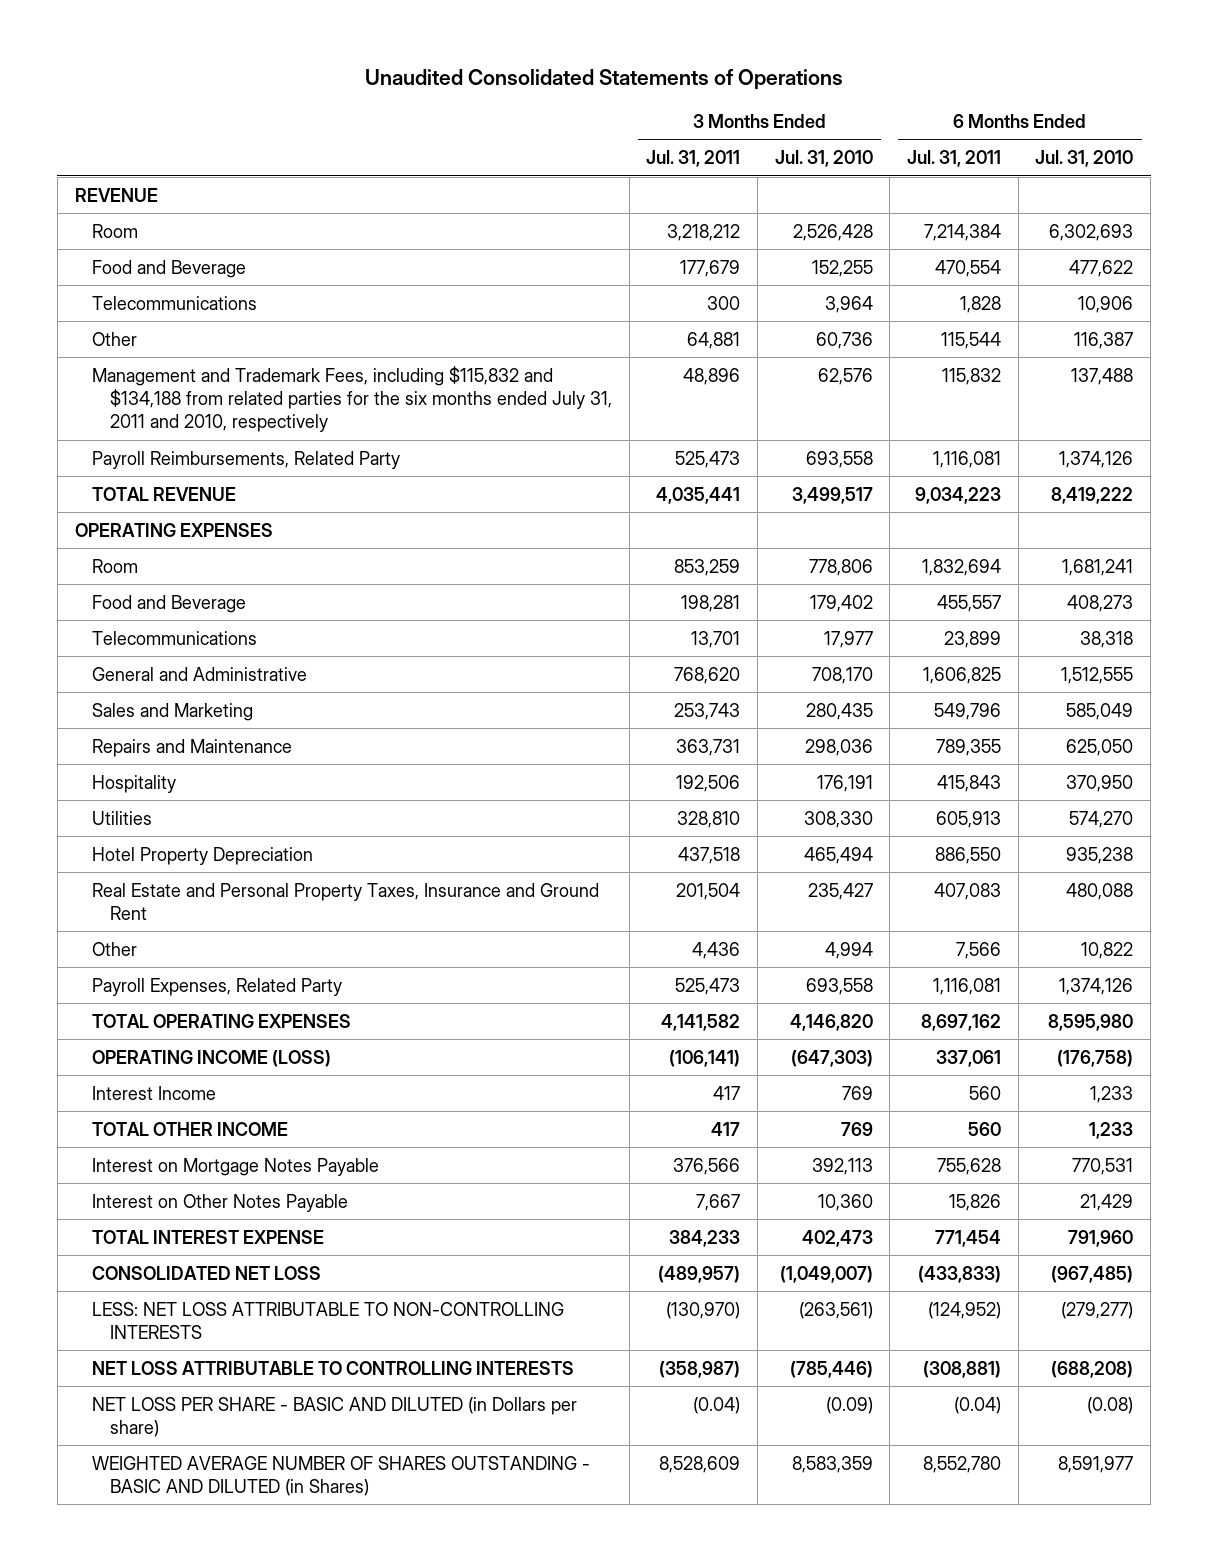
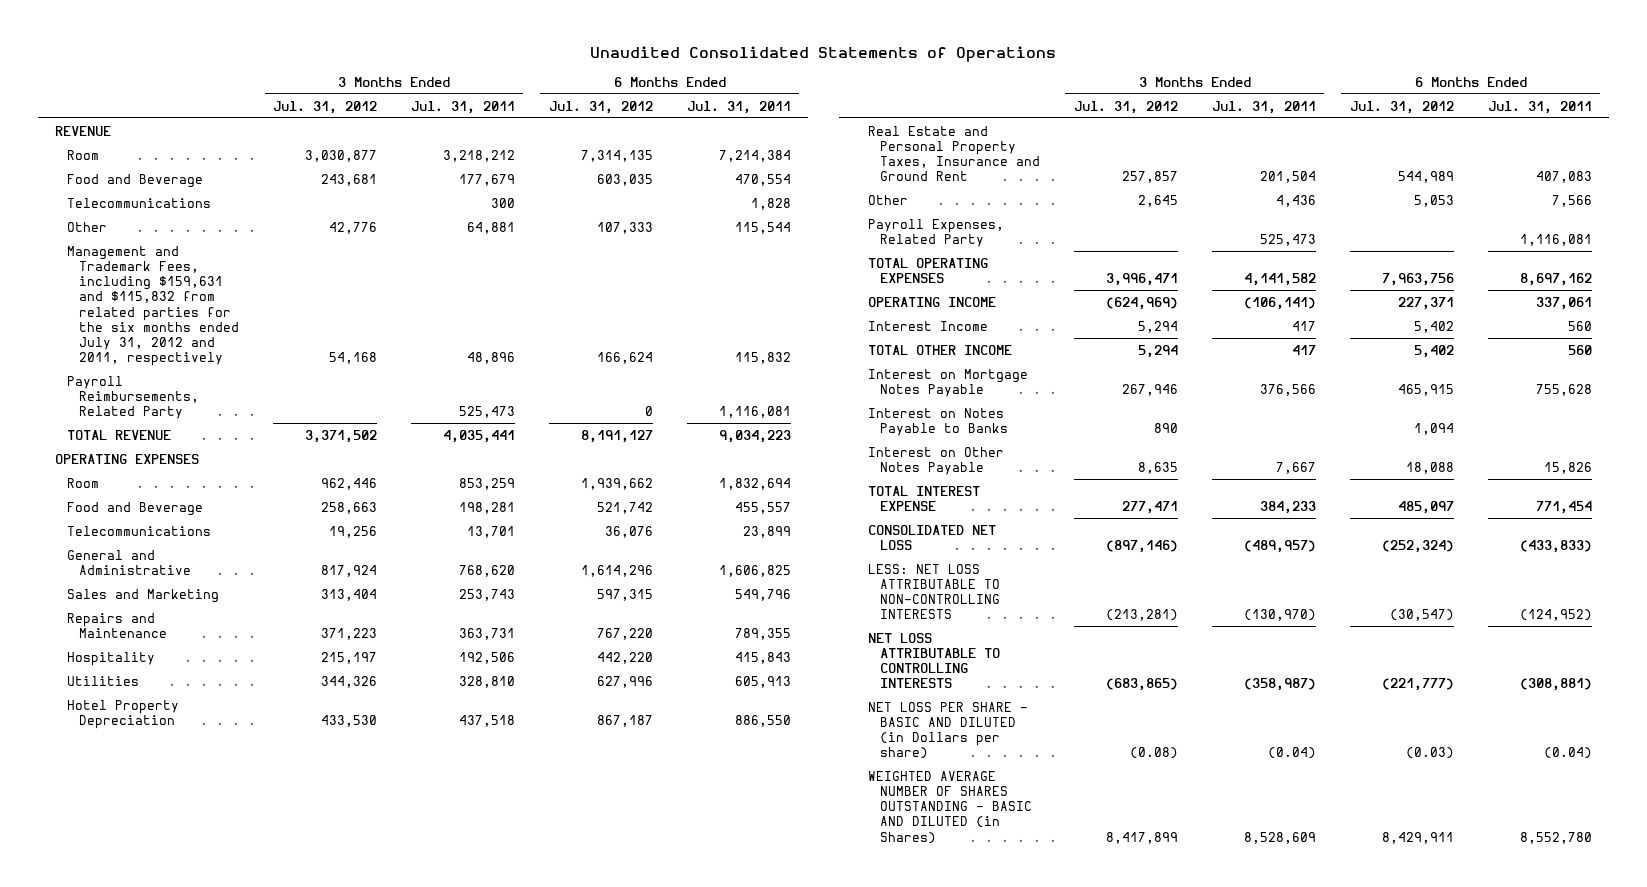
- | 3 Months Ended Jul. 31, 2011 | 3 Months Ended Jul. 31, 2010 | 6 Months Ended Jul. 31, 2011 | 6 Months Ended Jul. 31, 2010
+ | 3 Months Ended Jul. 31, 2012 | 3 Months Ended Jul. 31, 2011 | 6 Months Ended Jul. 31, 2012 | 6 Months Ended Jul. 31, 2011
- Management and Trademark Fees, including $115,832 and $134,188 from related parties for the six months ended July 31, 2011 and 2010, respectively | 48,896 | 62,576 | 115,832 | 137,488
+ Management and Trademark Fees, including $159,631 and $115,832 from related parties for the six months ended July 31, 2012 and 2011, respectively | 54,168 | 48,896 | 166,624 | 115,832
- OPERATING INCOME (LOSS) | (106,141) | (647,303) | 337,061 | (176,758)
+ OPERATING INCOME | (624,969) | (106,141) | 227,371 | 337,061
+ Interest on Notes Payable to Banks | 890 | | 1,094 |

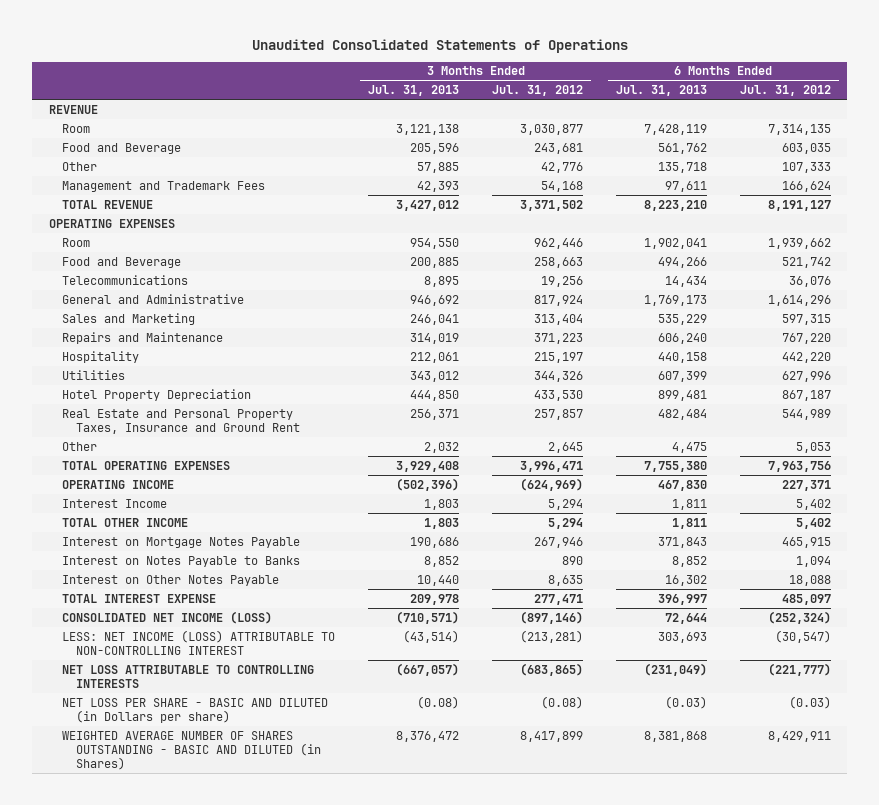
- | 3 Months Ended Jul. 31, 2012 | 3 Months Ended Jul. 31, 2011 | 6 Months Ended Jul. 31, 2012 | 6 Months Ended Jul. 31, 2011
+ | 3 Months Ended Jul. 31, 2013 | 3 Months Ended Jul. 31, 2012 | 6 Months Ended Jul. 31, 2013 | 6 Months Ended Jul. 31, 2012
- Telecommunications | | 300 | | 1,828
- Management and Trademark Fees, including $159,631 and $115,832 from related parties for the six months ended July 31, 2012 and 2011, respectively | 54,168 | 48,896 | 166,624 | 115,832
- Payroll Reimbursements, Related Party | | 525,473 | 0 | 1,116,081
+ Management and Trademark Fees | 42,393 | 54,168 | 97,611 | 166,624
- Payroll Expenses, Related Party | | 525,473 | | 1,116,081
- CONSOLIDATED NET LOSS | (897,146) | (489,957) | (252,324) | (433,833)
- LESS: NET LOSS ATTRIBUTABLE TO NON-CONTROLLING INTERESTS | (213,281) | (130,970) | (30,547) | (124,952)
+ CONSOLIDATED NET INCOME (LOSS) | (710,571) | (897,146) | 72,644 | (252,324)
+ LESS: NET INCOME (LOSS) ATTRIBUTABLE TO NON-CONTROLLING INTEREST | (43,514) | (213,281) | 303,693 | (30,547)

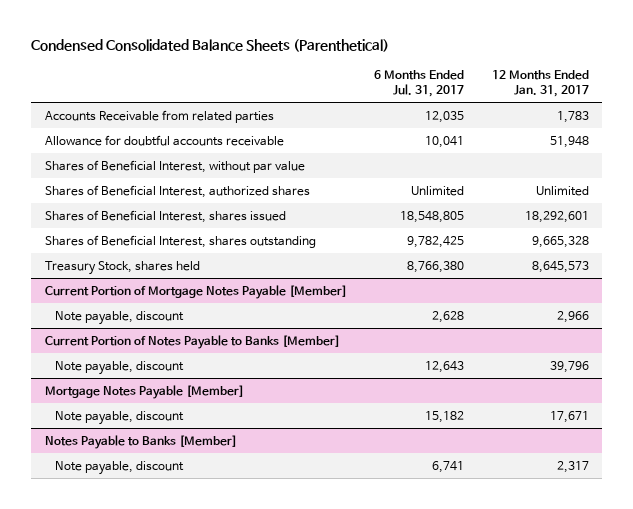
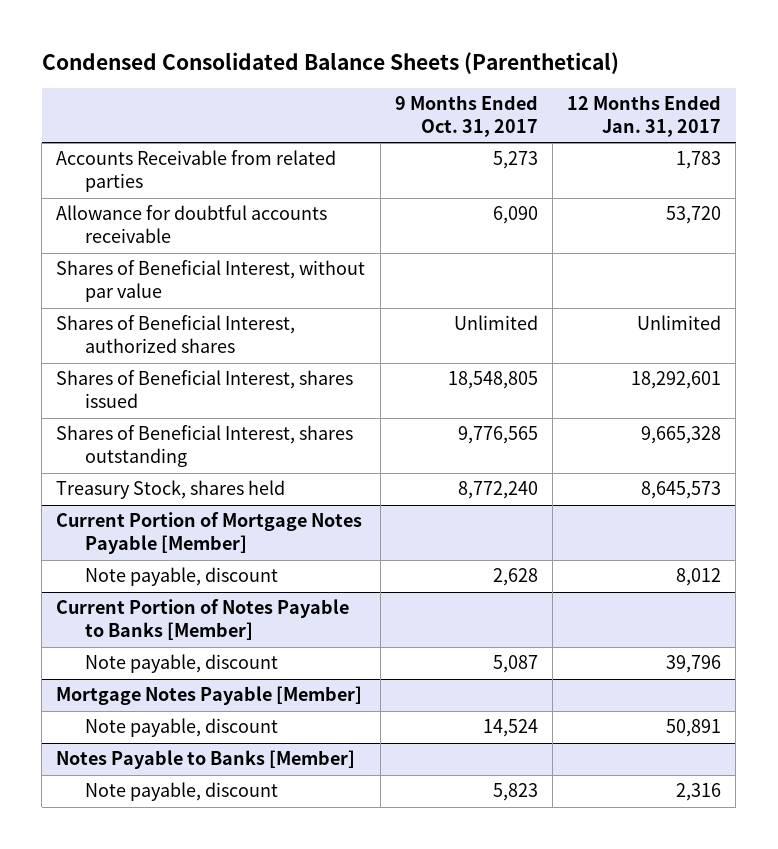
- | 6 Months Ended Jul. 31, 2017 | 12 Months Ended Jan. 31, 2017
+ | 9 Months Ended Oct. 31, 2017 | 12 Months Ended Jan. 31, 2017
- Allowance for doubtful accounts receivable | 10,041 | 51,948
+ Allowance for doubtful accounts receivable | 6,090 | 53,720
@ Current Portion of Mortgage Notes Payable [Member]
- Note payable, discount | 2,628 | 2,966
+ Note payable, discount | 2,628 | 8,012
@ Mortgage Notes Payable [Member]
- Note payable, discount | 15,182 | 17,671
+ Note payable, discount | 14,524 | 50,891
@ Notes Payable to Banks [Member]
- Note payable, discount | 6,741 | 2,317
+ Note payable, discount | 5,823 | 2,316

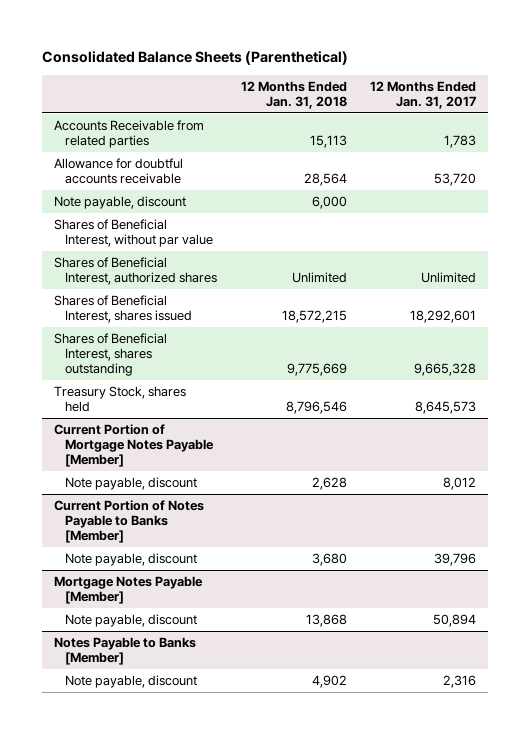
- Condensed Consolidated Balance Sheets (Parenthetical)
+ Consolidated Balance Sheets (Parenthetical)
- | 9 Months Ended Oct. 31, 2017 | 12 Months Ended Jan. 31, 2017
+ | 12 Months Ended Jan. 31, 2018 | 12 Months Ended Jan. 31, 2017
+ Note payable, discount | 6,000 |
@ Mortgage Notes Payable [Member]
- Note payable, discount | 14,524 | 50,891
+ Note payable, discount | 13,868 | 50,894

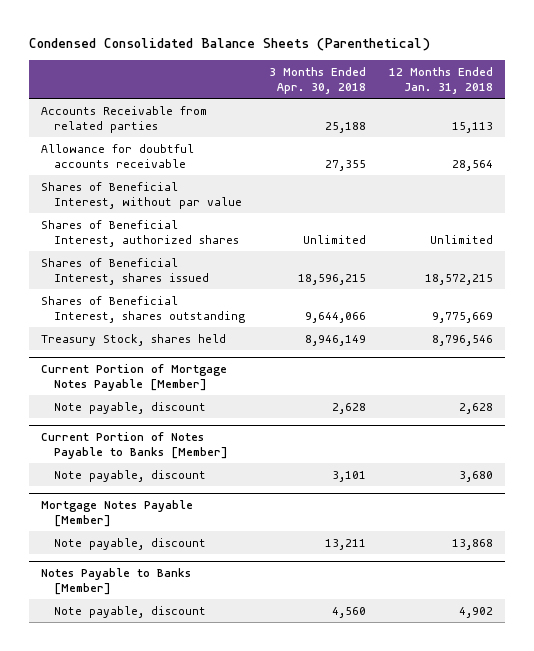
- Consolidated Balance Sheets (Parenthetical)
+ Condensed Consolidated Balance Sheets (Parenthetical)
- | 12 Months Ended Jan. 31, 2018 | 12 Months Ended Jan. 31, 2017
+ | 3 Months Ended Apr. 30, 2018 | 12 Months Ended Jan. 31, 2018
- Note payable, discount | 6,000 |

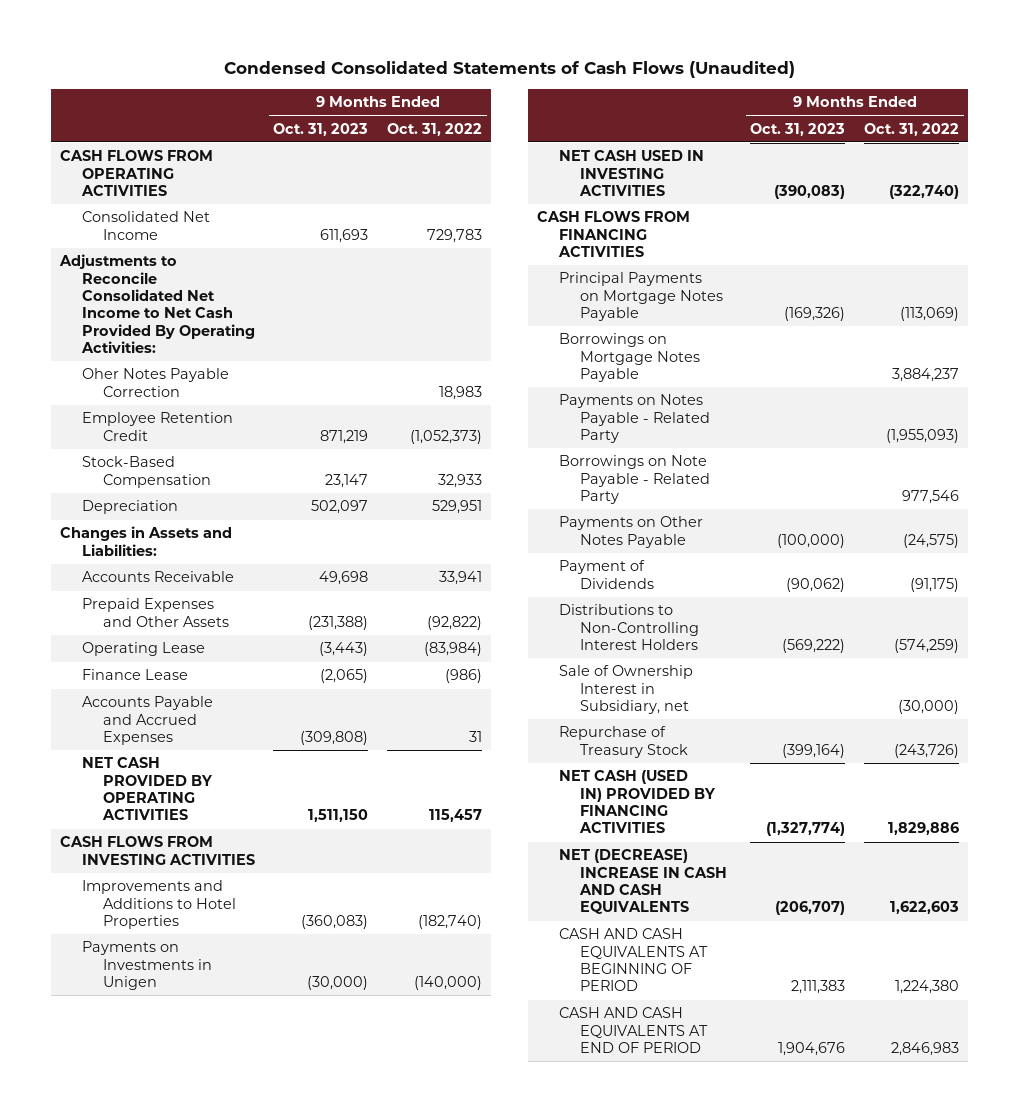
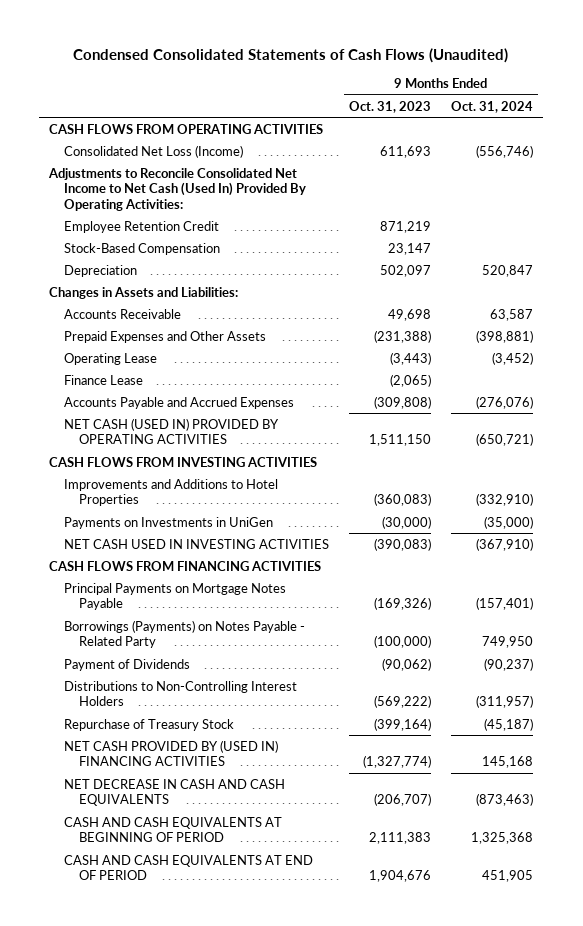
- | 9 Months Ended Oct. 31, 2023 | 9 Months Ended Oct. 31, 2022
+ | 9 Months Ended Oct. 31, 2023 | 9 Months Ended Oct. 31, 2024
- Consolidated Net Income | 611,693 | 729,783
- Adjustments to Reconcile Consolidated Net Income to Net Cash Provided By Operating Activities:
- Oher Notes Payable Correction | | 18,983
+ Consolidated Net Loss (Income) | 611,693 | (556,746)
+ Adjustments to Reconcile Consolidated Net Income to Net Cash (Used In) Provided By Operating Activities:
- NET CASH PROVIDED BY OPERATING ACTIVITIES | 1,511,150 | 115,457
+ NET CASH (USED IN) PROVIDED BY OPERATING ACTIVITIES | 1,511,150 | (650,721)
- Payments on Investments in Unigen | (30,000) | (140,000)
+ Payments on Investments in UniGen | (30,000) | (35,000)
- Borrowings on Mortgage Notes Payable | | 3,884,237
- Payments on Notes Payable - Related Party | | (1,955,093)
- Borrowings on Note Payable - Related Party | | 977,546
- Payments on Other Notes Payable | (100,000) | (24,575)
+ Borrowings (Payments) on Notes Payable - Related Party | (100,000) | 749,950
- Sale of Ownership Interest in Subsidiary, net | | (30,000)
- NET CASH (USED IN) PROVIDED BY FINANCING ACTIVITIES | (1,327,774) | 1,829,886
- NET (DECREASE) INCREASE IN CASH AND CASH EQUIVALENTS | (206,707) | 1,622,603
+ NET CASH PROVIDED BY (USED IN) FINANCING ACTIVITIES | (1,327,774) | 145,168
+ NET DECREASE IN CASH AND CASH EQUIVALENTS | (206,707) | (873,463)

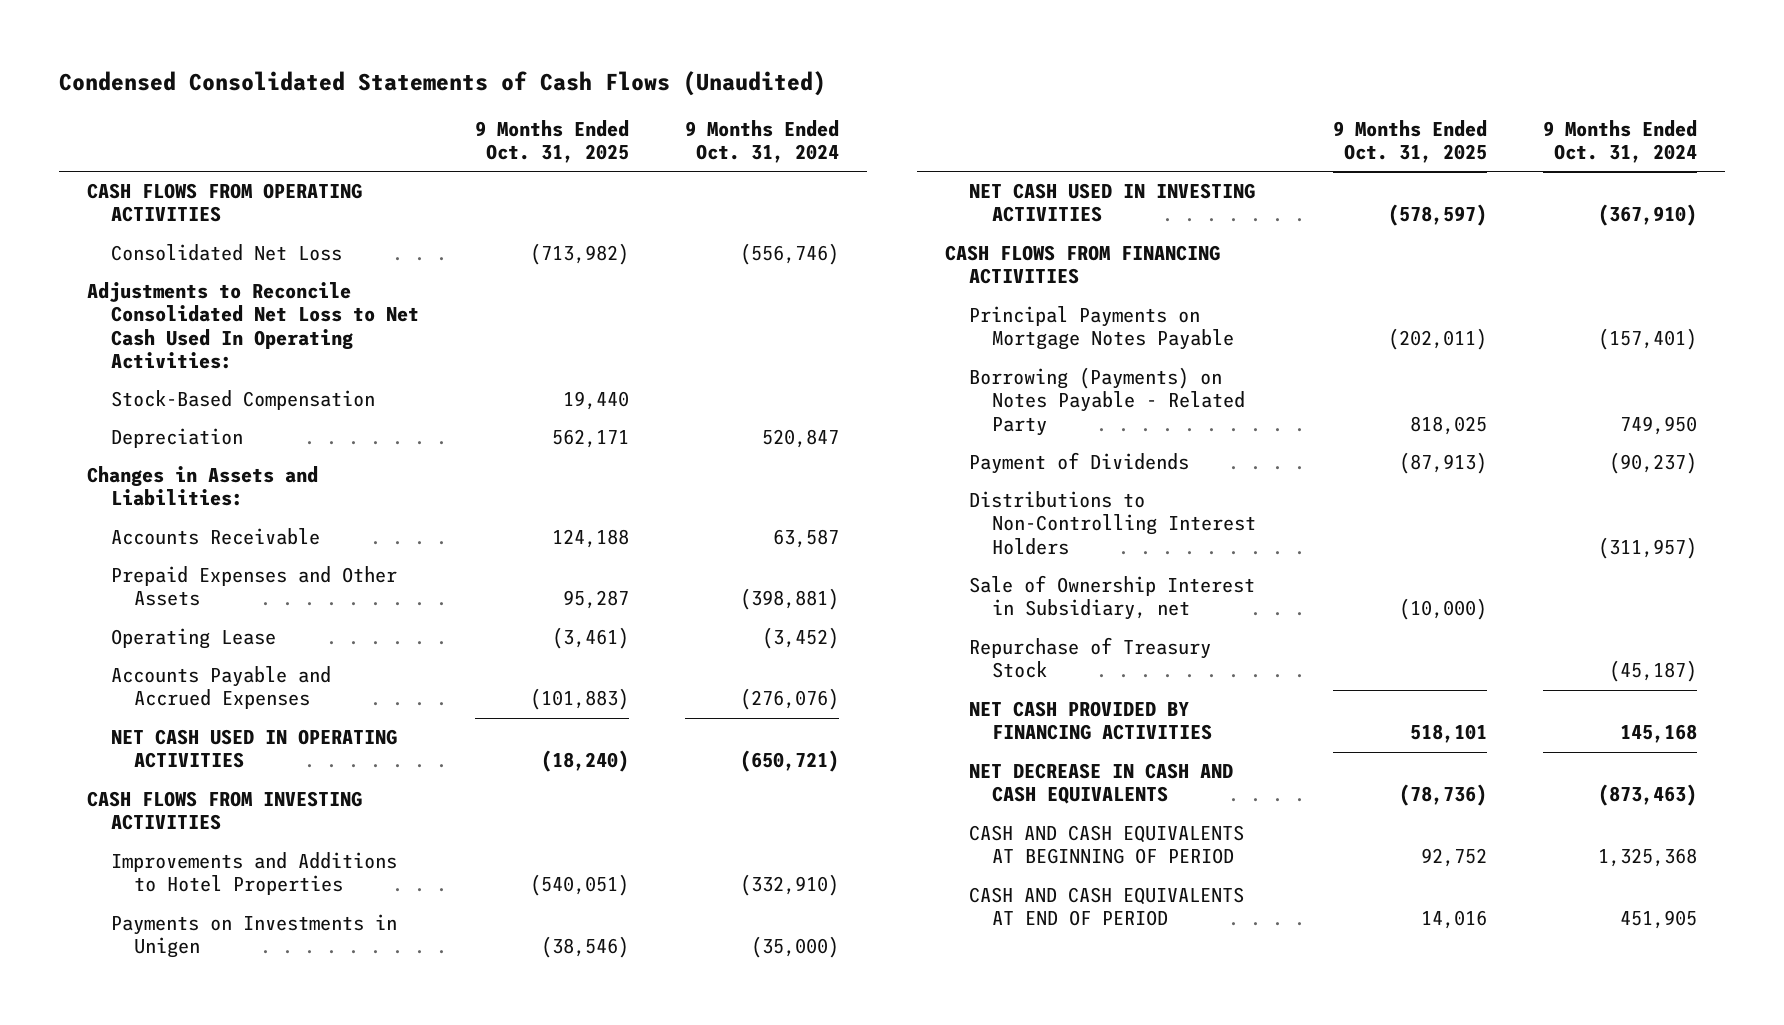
- | 9 Months Ended Oct. 31, 2023 | 9 Months Ended Oct. 31, 2024
+ | 9 Months Ended Oct. 31, 2025 | 9 Months Ended Oct. 31, 2024
- Consolidated Net Loss (Income) | 611,693 | (556,746)
- Adjustments to Reconcile Consolidated Net Income to Net Cash (Used In) Provided By Operating Activities:
- Employee Retention Credit | 871,219 |
+ Consolidated Net Loss | (713,982) | (556,746)
+ Adjustments to Reconcile Consolidated Net Loss to Net Cash Used In Operating Activities:
- Finance Lease | (2,065) |
- NET CASH (USED IN) PROVIDED BY OPERATING ACTIVITIES | 1,511,150 | (650,721)
+ NET CASH USED IN OPERATING ACTIVITIES | (18,240) | (650,721)
- Payments on Investments in UniGen | (30,000) | (35,000)
+ Payments on Investments in Unigen | (38,546) | (35,000)
- Borrowings (Payments) on Notes Payable - Related Party | (100,000) | 749,950
+ Borrowing (Payments) on Notes Payable - Related Party | 818,025 | 749,950
+ Sale of Ownership Interest in Subsidiary, net | (10,000) |
- NET CASH PROVIDED BY (USED IN) FINANCING ACTIVITIES | (1,327,774) | 145,168
+ NET CASH PROVIDED BY FINANCING ACTIVITIES | 518,101 | 145,168

